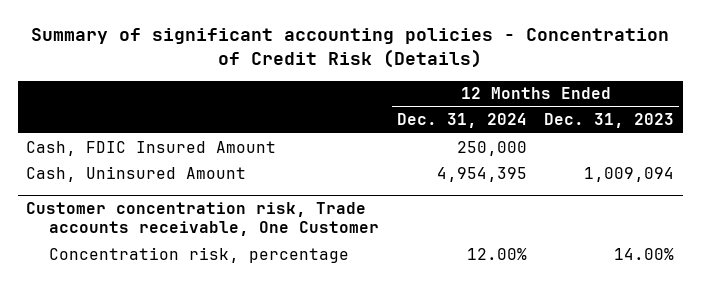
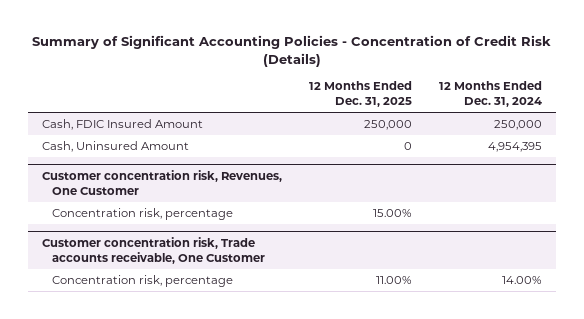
- Summary of significant accounting policies - Concentration of Credit Risk (Details)
+ Summary of Significant Accounting Policies - Concentration of Credit Risk (Details)
- | 12 Months Ended Dec. 31, 2024 | 12 Months Ended Dec. 31, 2023
+ | 12 Months Ended Dec. 31, 2025 | 12 Months Ended Dec. 31, 2024
+ Customer concentration risk, Revenues, One Customer
+ Concentration risk, percentage | 15.00% |
@ Customer concentration risk, Trade accounts receivable, One Customer
- Concentration risk, percentage | 12.00% | 14.00%
+ Concentration risk, percentage | 11.00% | 14.00%

